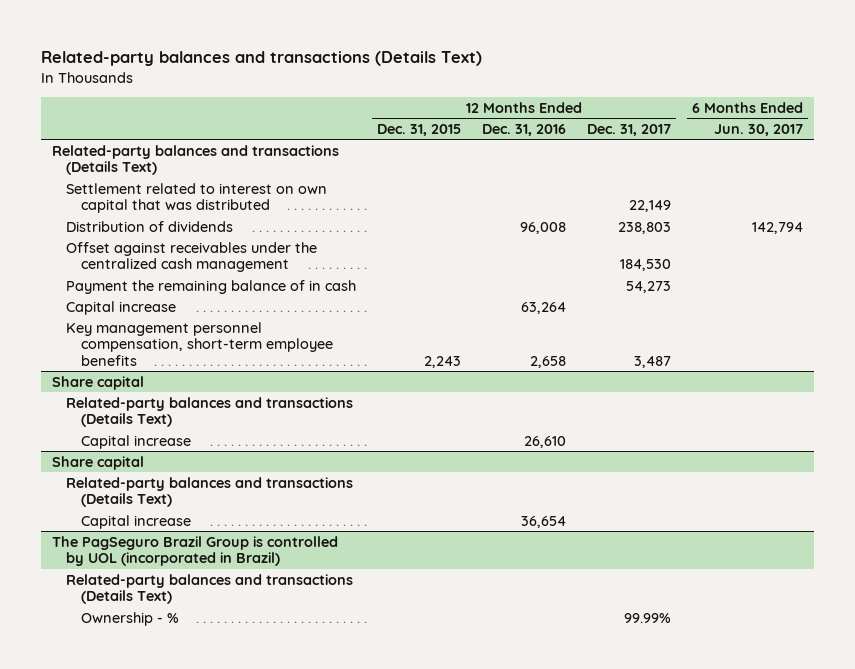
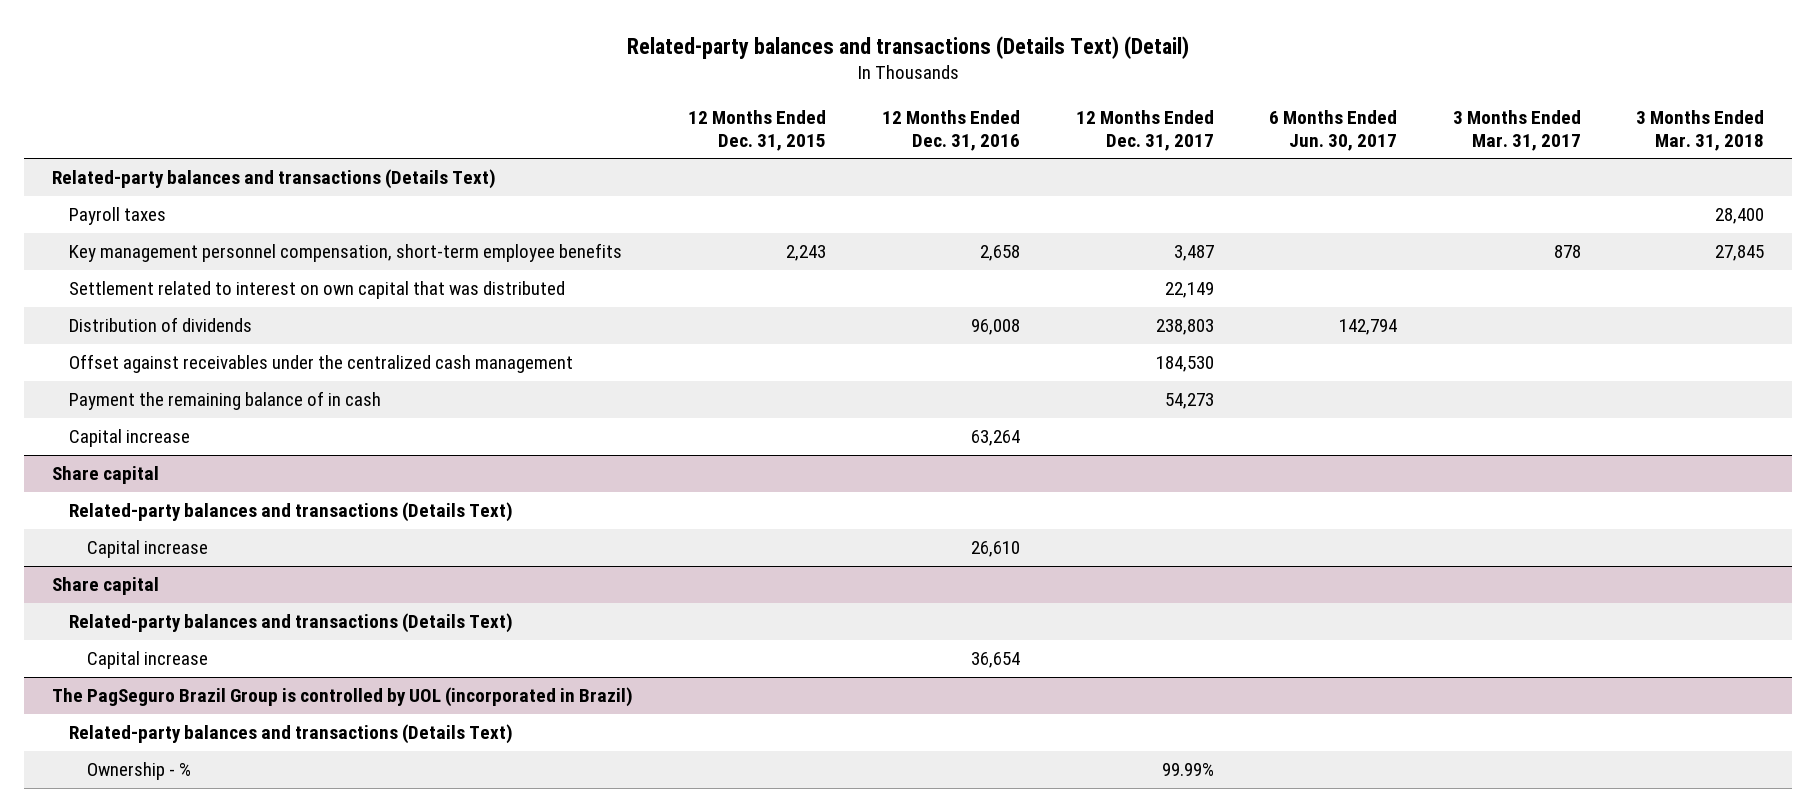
- Related-party balances and transactions (Details Text)
+ Related-party balances and transactions (Details Text) (Detail)
- | 12 Months Ended Dec. 31, 2015 | 12 Months Ended Dec. 31, 2016 | 12 Months Ended Dec. 31, 2017 | 6 Months Ended Jun. 30, 2017
+ | 12 Months Ended Dec. 31, 2015 | 12 Months Ended Dec. 31, 2016 | 12 Months Ended Dec. 31, 2017 | 6 Months Ended Jun. 30, 2017 | 3 Months Ended Mar. 31, 2017 | 3 Months Ended Mar. 31, 2018
+ Payroll taxes | | | | | | 28,400
moved up: Key management personnel compensation, short-term employee benefits | 2,243 | 2,658 | 3,487 | | 878 | 27,845

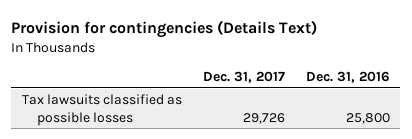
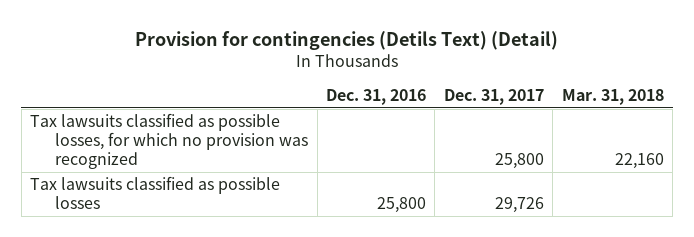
- Provision for contingencies (Details Text)
+ Provision for contingencies (Detils Text) (Detail)
- | Dec. 31, 2017 | Dec. 31, 2016
+ | Dec. 31, 2016 | Dec. 31, 2017 | Mar. 31, 2018
+ Tax lawsuits classified as possible losses, for which no provision was recognized | | 25,800 | 22,160

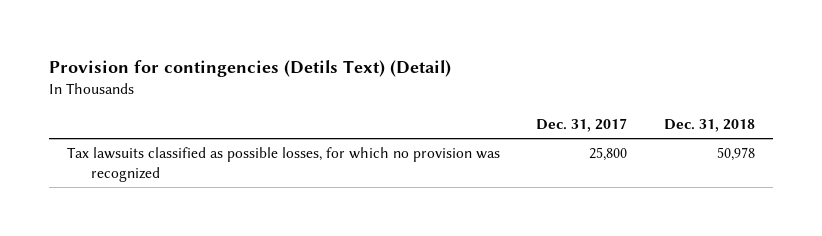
- | Dec. 31, 2016 | Dec. 31, 2017 | Mar. 31, 2018
+ | Dec. 31, 2017 | Dec. 31, 2018
- Tax lawsuits classified as possible losses | 25,800 | 29,726 |

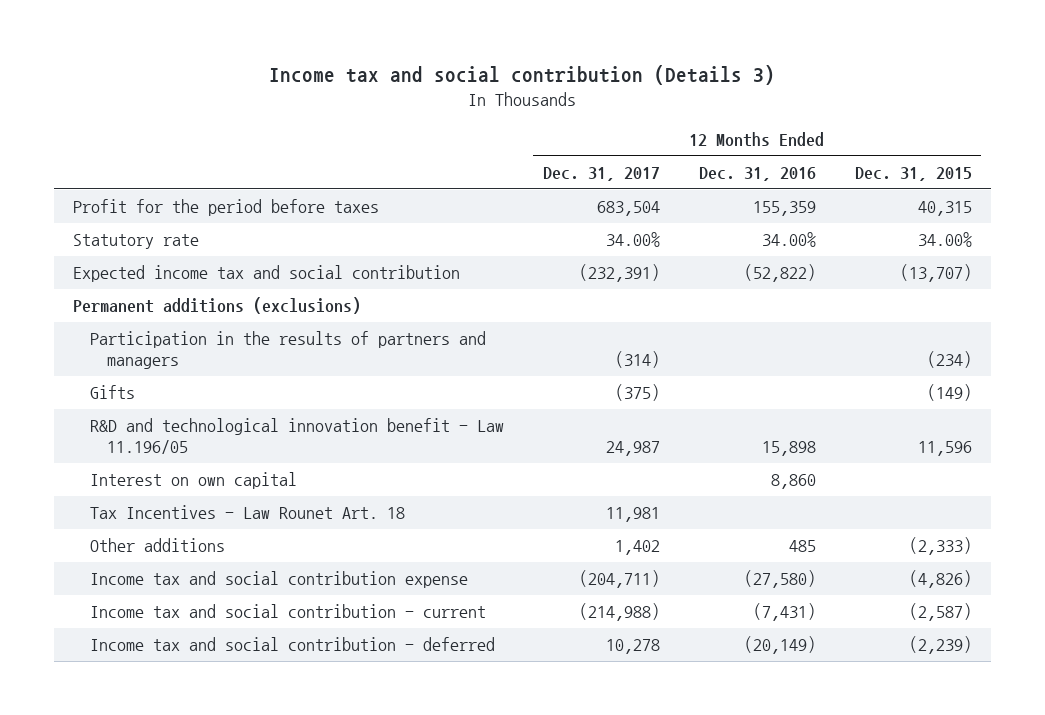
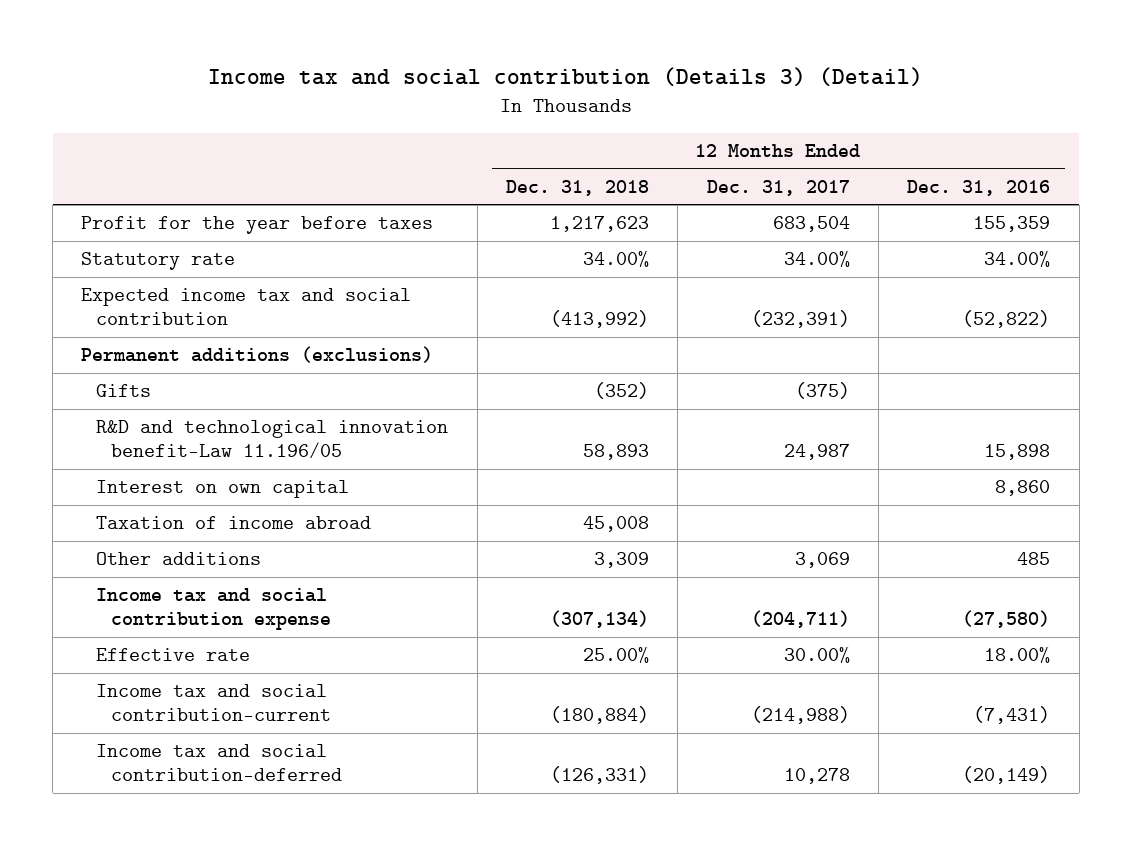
- Income tax and social contribution (Details 3)
+ Income tax and social contribution (Details 3) (Detail)
- | 12 Months Ended Dec. 31, 2017 | 12 Months Ended Dec. 31, 2016 | 12 Months Ended Dec. 31, 2015
+ | 12 Months Ended Dec. 31, 2018 | 12 Months Ended Dec. 31, 2017 | 12 Months Ended Dec. 31, 2016
- Profit for the period before taxes | 683,504 | 155,359 | 40,315
+ Profit for the year before taxes | 1,217,623 | 683,504 | 155,359
- Participation in the results of partners and managers | (314) | | (234)
- R&D and technological innovation benefit - Law 11.196/05 | 24,987 | 15,898 | 11,596
+ R&D and technological innovation benefit-Law 11.196/05 | 58,893 | 24,987 | 15,898
- Tax Incentives - Law Rounet Art. 18 | 11,981 | |
- Other additions | 1,402 | 485 | (2,333)
+ Taxation of income abroad | 45,008 | |
+ Other additions | 3,309 | 3,069 | 485
- Income tax and social contribution - current | (214,988) | (7,431) | (2,587)
- Income tax and social contribution - deferred | 10,278 | (20,149) | (2,239)
+ Effective rate | 25.00% | 30.00% | 18.00%
+ Income tax and social contribution-current | (180,884) | (214,988) | (7,431)
+ Income tax and social contribution-deferred | (126,331) | 10,278 | (20,149)

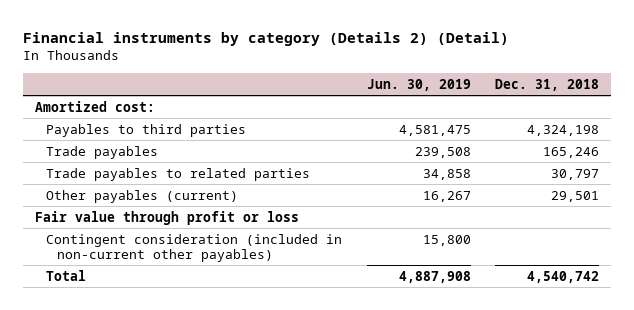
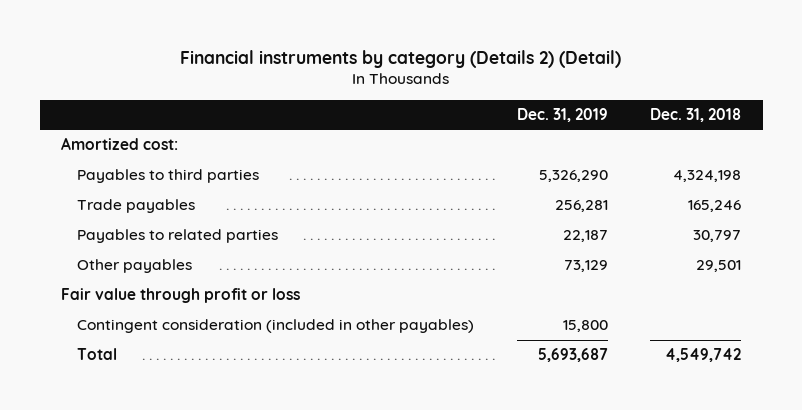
- | Jun. 30, 2019 | Dec. 31, 2018
+ | Dec. 31, 2019 | Dec. 31, 2018
- Trade payables to related parties | 34,858 | 30,797
- Other payables (current) | 16,267 | 29,501
+ Payables to related parties | 22,187 | 30,797
+ Other payables | 73,129 | 29,501
- Contingent consideration (included in non-current other payables) | 15,800 |
- Total | 4,887,908 | 4,540,742
+ Contingent consideration (included in other payables) | 15,800 |
+ Total | 5,693,687 | 4,549,742

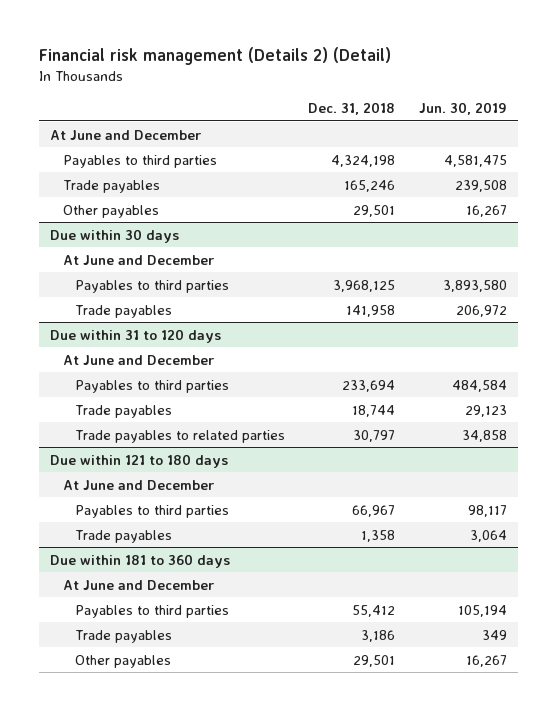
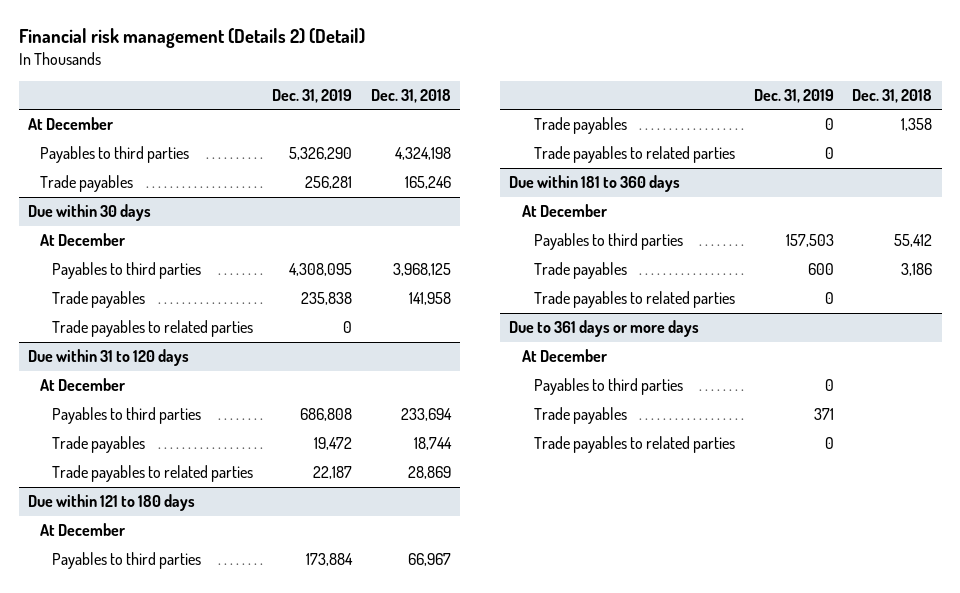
- | Dec. 31, 2018 | Jun. 30, 2019
+ | Dec. 31, 2019 | Dec. 31, 2018
- At June and December
+ At December
- Other payables | 29,501 | 16,267
@ Due within 30 days
- At June and December
+ At December
+ Trade payables to related parties | 0 |
@ Due within 31 to 120 days
- At June and December
+ At December
- Trade payables to related parties | 30,797 | 34,858
+ Trade payables to related parties | 22,187 | 28,869
@ Due within 121 to 180 days
- At June and December
+ At December
+ Trade payables to related parties | 0 |
@ Due within 181 to 360 days
- At June and December
+ At December
- Other payables | 29,501 | 16,267
+ Trade payables to related parties | 0 |
+ Due to 361 days or more days
+ At December
+ Payables to third parties | 0 |
+ Trade payables | 371 |
+ Trade payables to related parties | 0 |

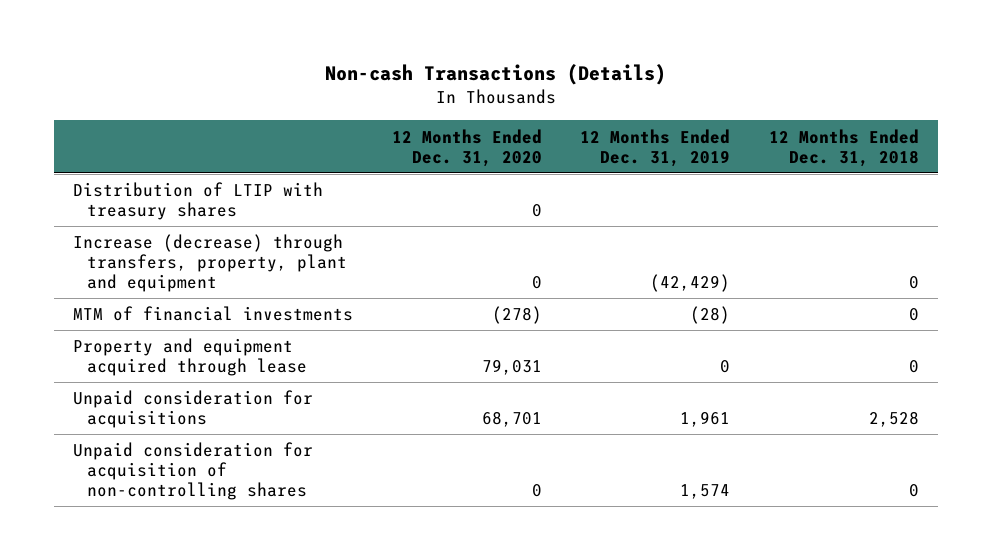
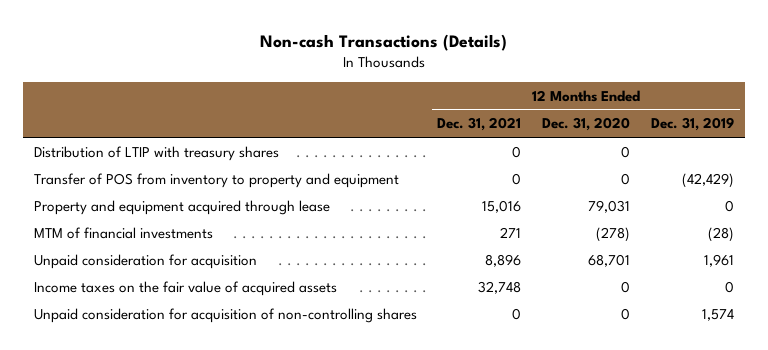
- | 12 Months Ended Dec. 31, 2020 | 12 Months Ended Dec. 31, 2019 | 12 Months Ended Dec. 31, 2018
+ | 12 Months Ended Dec. 31, 2021 | 12 Months Ended Dec. 31, 2020 | 12 Months Ended Dec. 31, 2019
- Increase (decrease) through transfers, property, plant and equipment | 0 | (42,429) | 0
+ Transfer of POS from inventory to property and equipment | 0 | 0 | (42,429)
- Unpaid consideration for acquisitions | 68,701 | 1,961 | 2,528
moved down: MTM of financial investments | 271 | (278) | (28)
+ Unpaid consideration for acquisition | 8,896 | 68,701 | 1,961
+ Income taxes on the fair value of acquired assets | 32,748 | 0 | 0

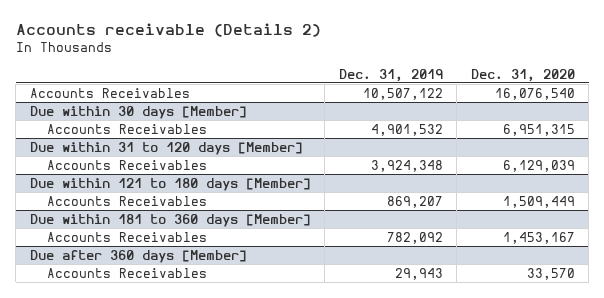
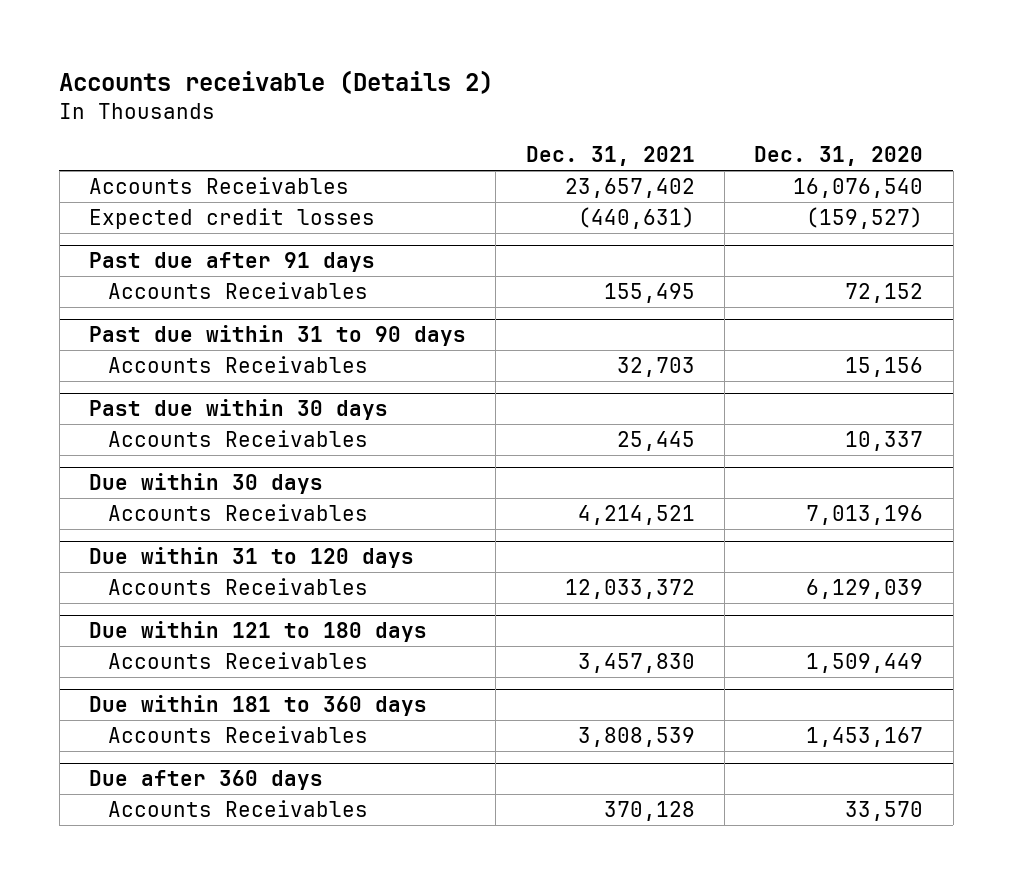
- | Dec. 31, 2019 | Dec. 31, 2020
+ | Dec. 31, 2021 | Dec. 31, 2020
- Due within 30 days [Member]
- Accounts Receivables | 4,901,532 | 6,951,315
- Due within 31 to 120 days [Member]
+ Expected credit losses | (440,631) | (159,527)
+ Past due after 91 days
+ Accounts Receivables | 155,495 | 72,152
+ Past due within 31 to 90 days
+ Accounts Receivables | 32,703 | 15,156
+ Past due within 30 days
+ Accounts Receivables | 25,445 | 10,337
+ Due within 30 days
+ Accounts Receivables | 4,214,521 | 7,013,196
+ Due within 31 to 120 days
- Due within 121 to 180 days [Member]
+ Due within 121 to 180 days
- Due within 181 to 360 days [Member]
+ Due within 181 to 360 days
- Due after 360 days [Member]
+ Due after 360 days

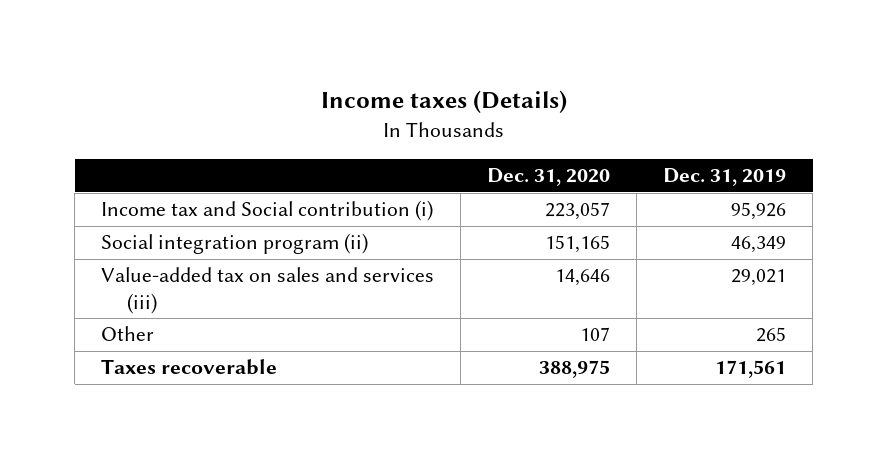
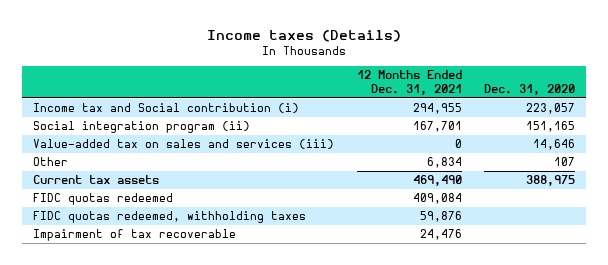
- | Dec. 31, 2020 | Dec. 31, 2019
+ | 12 Months Ended Dec. 31, 2021 | Dec. 31, 2020
- Taxes recoverable | 388,975 | 171,561
+ Current tax assets | 469,490 | 388,975
+ FIDC quotas redeemed | 409,084 |
+ FIDC quotas redeemed, withholding taxes | 59,876 |
+ Impairment of tax recoverable | 24,476 |

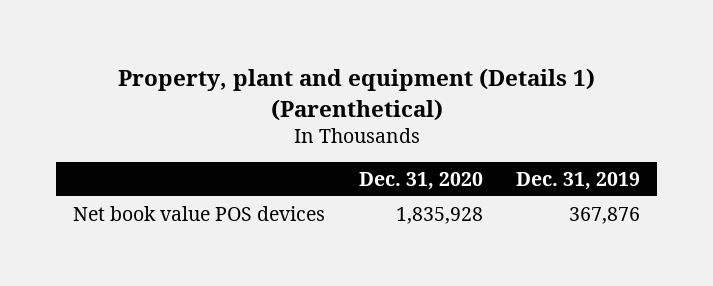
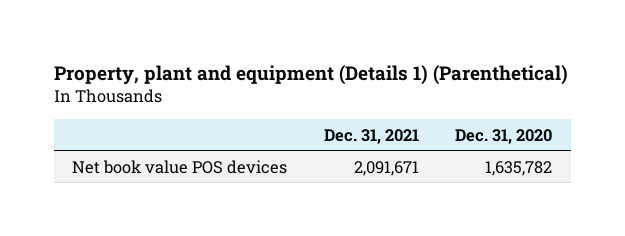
- | Dec. 31, 2020 | Dec. 31, 2019
+ | Dec. 31, 2021 | Dec. 31, 2020
- Net book value POS devices | 1,835,928 | 367,876
+ Net book value POS devices | 2,091,671 | 1,635,782

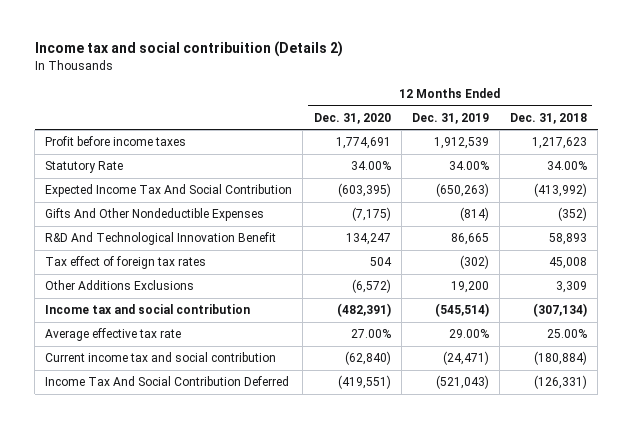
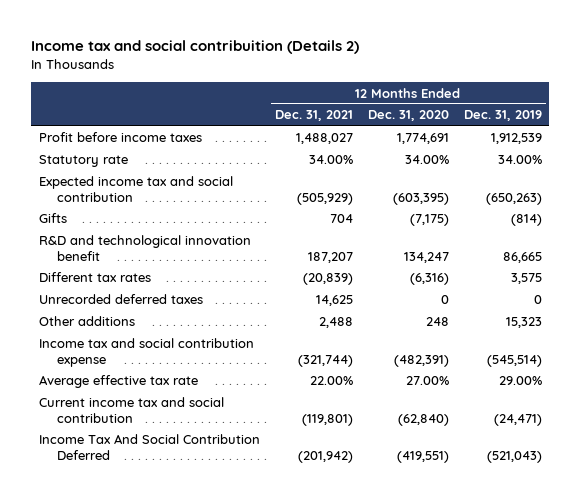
- | 12 Months Ended Dec. 31, 2020 | 12 Months Ended Dec. 31, 2019 | 12 Months Ended Dec. 31, 2018
+ | 12 Months Ended Dec. 31, 2021 | 12 Months Ended Dec. 31, 2020 | 12 Months Ended Dec. 31, 2019
- Statutory Rate | 34.00% | 34.00% | 34.00%
- Expected Income Tax And Social Contribution | (603,395) | (650,263) | (413,992)
- Gifts And Other Nondeductible Expenses | (7,175) | (814) | (352)
- R&D And Technological Innovation Benefit | 134,247 | 86,665 | 58,893
- Tax effect of foreign tax rates | 504 | (302) | 45,008
- Other Additions Exclusions | (6,572) | 19,200 | 3,309
- Income tax and social contribution | (482,391) | (545,514) | (307,134)
+ Statutory rate | 34.00% | 34.00% | 34.00%
+ Expected income tax and social contribution | (505,929) | (603,395) | (650,263)
+ Gifts | 704 | (7,175) | (814)
+ R&D and technological innovation benefit | 187,207 | 134,247 | 86,665
+ Different tax rates | (20,839) | (6,316) | 3,575
+ Unrecorded deferred taxes | 14,625 | 0 | 0
+ Other additions | 2,488 | 248 | 15,323
+ Income tax and social contribution expense | (321,744) | (482,391) | (545,514)

